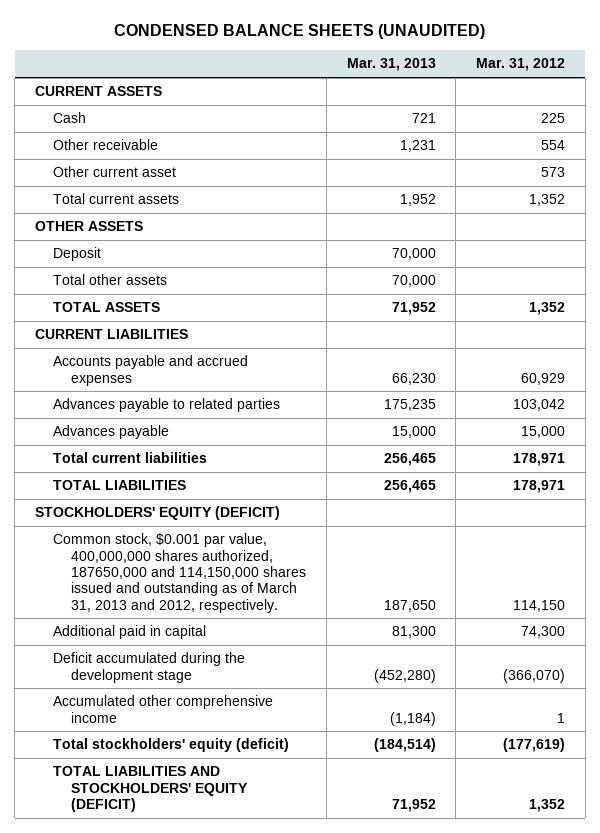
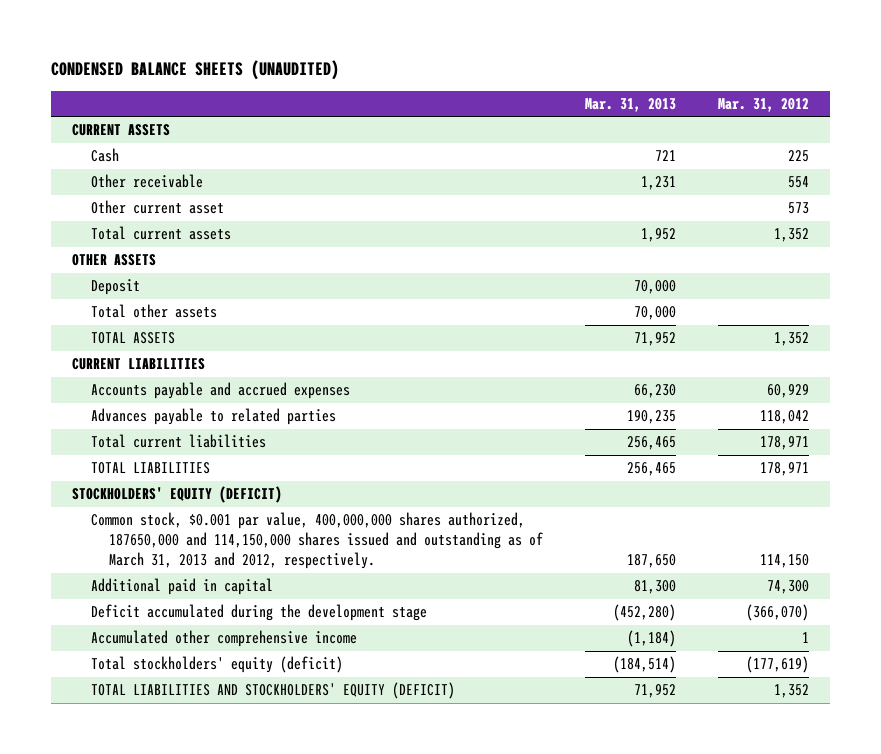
- Advances payable to related parties | 175,235 | 103,042
- Advances payable | 15,000 | 15,000
+ Advances payable to related parties | 190,235 | 118,042

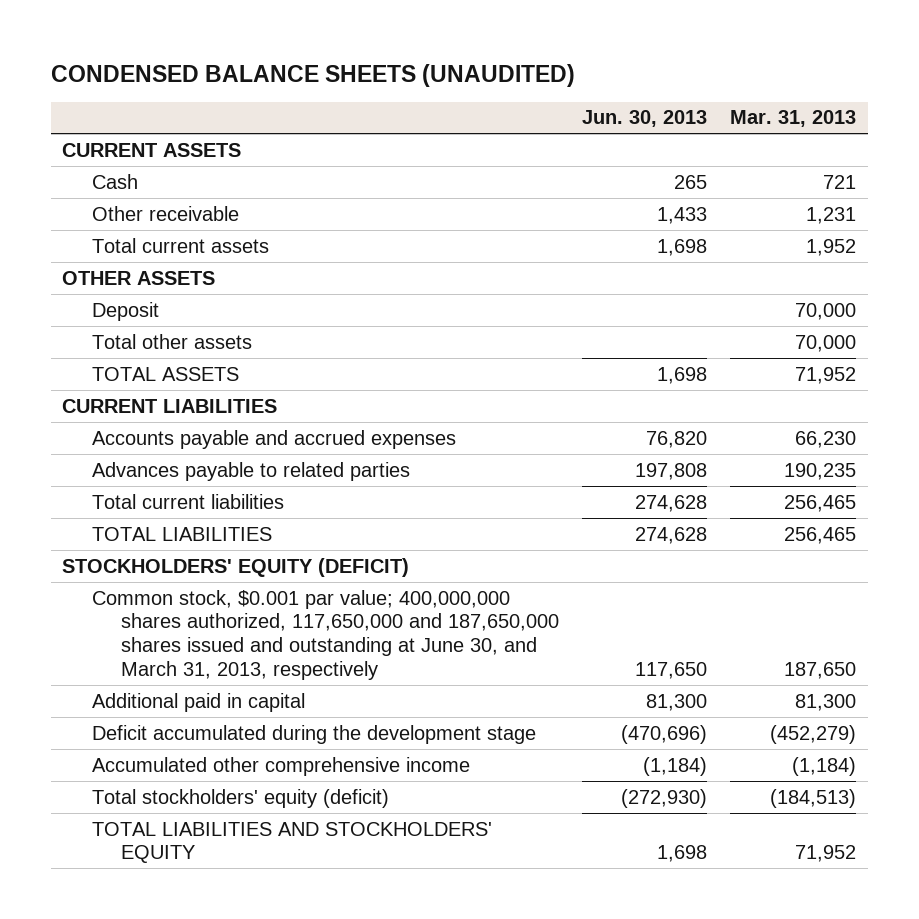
- | Mar. 31, 2013 | Mar. 31, 2012
+ | Jun. 30, 2013 | Mar. 31, 2013
- Other current asset | | 573
- Common stock, $0.001 par value, 400,000,000 shares authorized, 187650,000 and 114,150,000 shares issued and outstanding as of March 31, 2013 and 2012, respectively. | 187,650 | 114,150
+ Common stock, $0.001 par value; 400,000,000 shares authorized, 117,650,000 and 187,650,000 shares issued and outstanding at June 30, and March 31, 2013, respectively | 117,650 | 187,650
- Deficit accumulated during the development stage | (452,280) | (366,070)
+ Deficit accumulated during the development stage | (470,696) | (452,279)
- Total stockholders' equity (deficit) | (184,514) | (177,619)
- TOTAL LIABILITIES AND STOCKHOLDERS' EQUITY (DEFICIT) | 71,952 | 1,352
+ Total stockholders' equity (deficit) | (272,930) | (184,513)
+ TOTAL LIABILITIES AND STOCKHOLDERS' EQUITY | 1,698 | 71,952

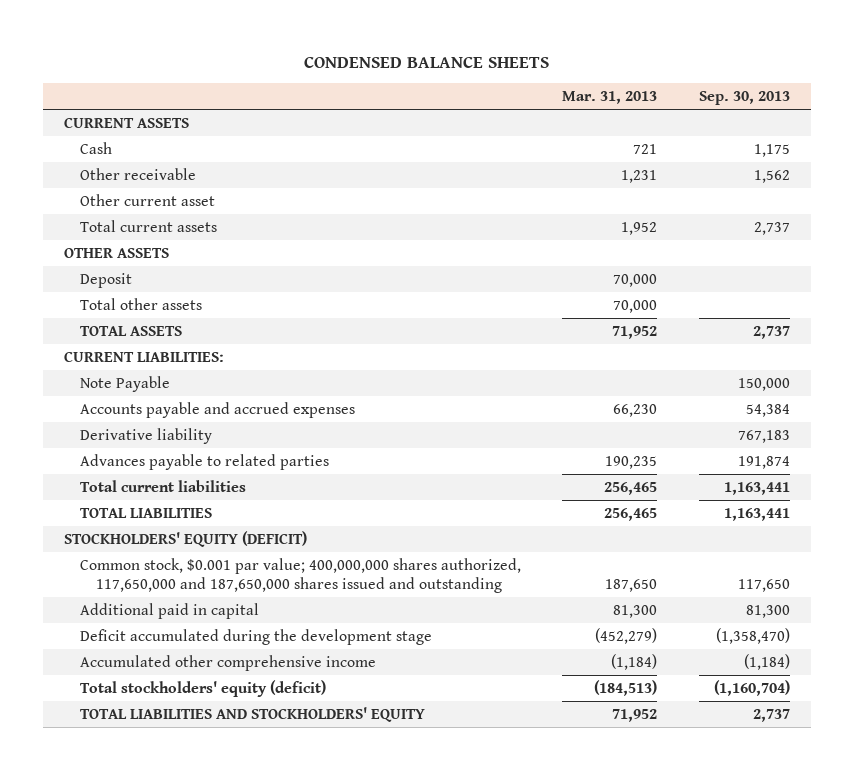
- CONDENSED BALANCE SHEETS (UNAUDITED)
+ CONDENSED BALANCE SHEETS
- | Jun. 30, 2013 | Mar. 31, 2013
+ | Mar. 31, 2013 | Sep. 30, 2013
+ Other current asset
- CURRENT LIABILITIES
+ CURRENT LIABILITIES:
+ Note Payable | | 150,000
+ Derivative liability | | 767,183
- Common stock, $0.001 par value; 400,000,000 shares authorized, 117,650,000 and 187,650,000 shares issued and outstanding at June 30, and March 31, 2013, respectively | 117,650 | 187,650
+ Common stock, $0.001 par value; 400,000,000 shares authorized, 117,650,000 and 187,650,000 shares issued and outstanding | 187,650 | 117,650

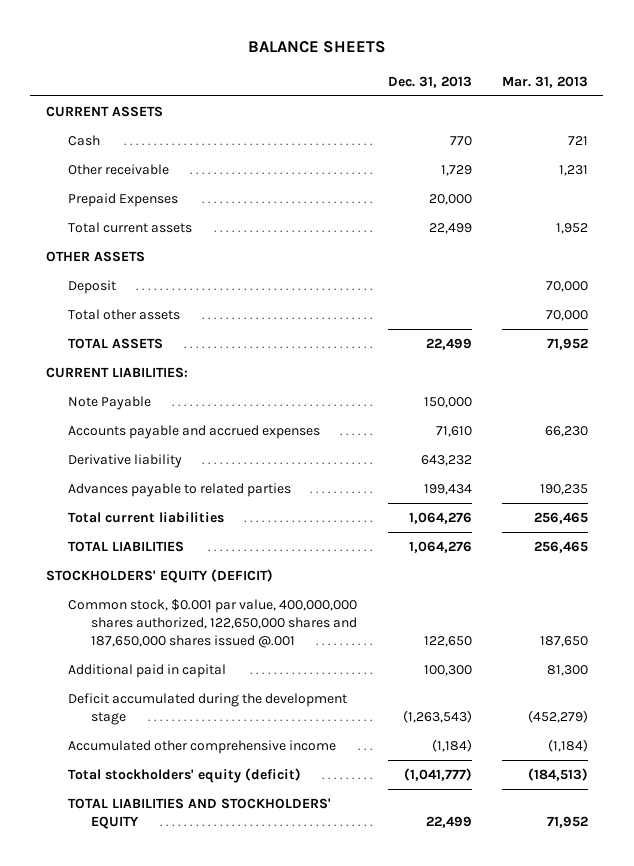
- CONDENSED BALANCE SHEETS
+ BALANCE SHEETS
- | Mar. 31, 2013 | Sep. 30, 2013
+ | Dec. 31, 2013 | Mar. 31, 2013
- Other current asset
+ Prepaid Expenses | 20,000 |
- Common stock, $0.001 par value; 400,000,000 shares authorized, 117,650,000 and 187,650,000 shares issued and outstanding | 187,650 | 117,650
+ Common stock, $0.001 par value, 400,000,000 shares authorized, 122,650,000 shares and 187,650,000 shares issued @.001 | 122,650 | 187,650

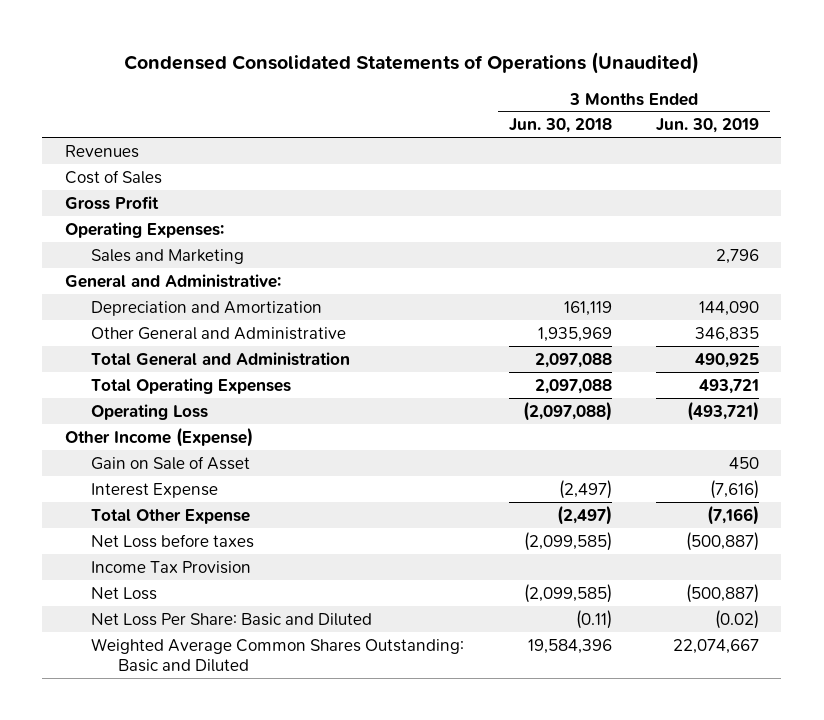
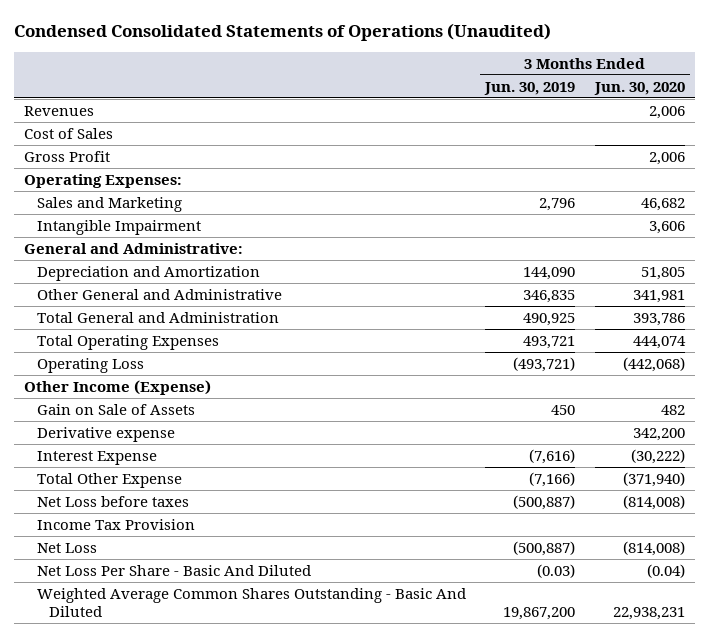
- | 3 Months Ended Jun. 30, 2018 | 3 Months Ended Jun. 30, 2019
+ | 3 Months Ended Jun. 30, 2019 | 3 Months Ended Jun. 30, 2020
+ Intangible Impairment | | 3,606
- Gain on Sale of Asset | | 450
+ Gain on Sale of Assets | 450 | 482
+ Derivative expense | | 342,200
- Net Loss Per Share: Basic and Diluted | (0.11) | (0.02)
- Weighted Average Common Shares Outstanding: Basic and Diluted | 19,584,396 | 22,074,667
+ Net Loss Per Share - Basic And Diluted | (0.03) | (0.04)
+ Weighted Average Common Shares Outstanding - Basic And Diluted | 19,867,200 | 22,938,231

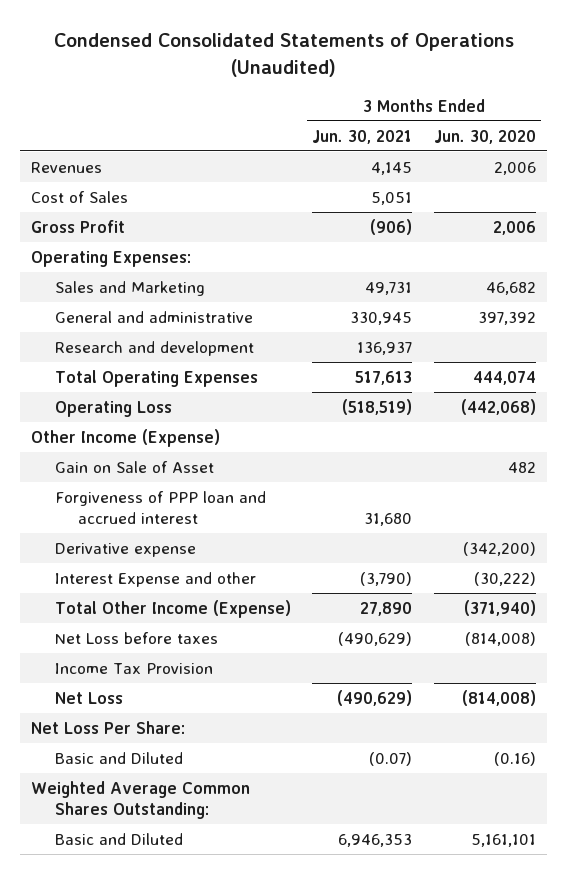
- | 3 Months Ended Jun. 30, 2019 | 3 Months Ended Jun. 30, 2020
+ | 3 Months Ended Jun. 30, 2021 | 3 Months Ended Jun. 30, 2020
- Intangible Impairment | | 3,606
- General and Administrative:
- Depreciation and Amortization | 144,090 | 51,805
- Other General and Administrative | 346,835 | 341,981
- Total General and Administration | 490,925 | 393,786
+ General and administrative | 330,945 | 397,392
+ Research and development | 136,937 |
- Gain on Sale of Assets | 450 | 482
- Derivative expense | | 342,200
- Interest Expense | (7,616) | (30,222)
- Total Other Expense | (7,166) | (371,940)
+ Gain on Sale of Asset | | 482
+ Forgiveness of PPP loan and accrued interest | 31,680 |
+ Derivative expense | | (342,200)
+ Interest Expense and other | (3,790) | (30,222)
+ Total Other Income (Expense) | 27,890 | (371,940)
- Net Loss Per Share - Basic And Diluted | (0.03) | (0.04)
- Weighted Average Common Shares Outstanding - Basic And Diluted | 19,867,200 | 22,938,231
+ Net Loss Per Share:
+ Basic and Diluted | (0.07) | (0.16)
+ Weighted Average Common Shares Outstanding:
+ Basic and Diluted | 6,946,353 | 5,161,101

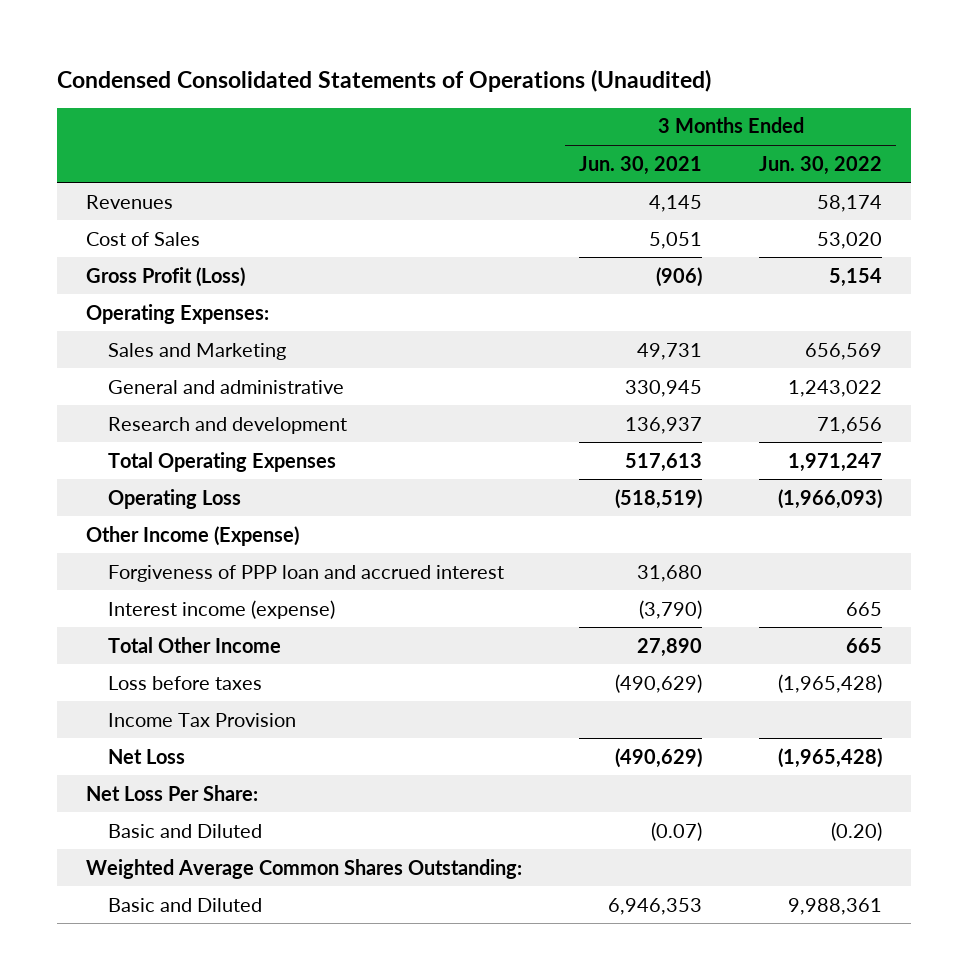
- | 3 Months Ended Jun. 30, 2021 | 3 Months Ended Jun. 30, 2020
+ | 3 Months Ended Jun. 30, 2021 | 3 Months Ended Jun. 30, 2022
- Gross Profit | (906) | 2,006
+ Gross Profit (Loss) | (906) | 5,154
- Gain on Sale of Asset | | 482
- Derivative expense | | (342,200)
- Interest Expense and other | (3,790) | (30,222)
- Total Other Income (Expense) | 27,890 | (371,940)
- Net Loss before taxes | (490,629) | (814,008)
+ Interest income (expense) | (3,790) | 665
+ Total Other Income | 27,890 | 665
+ Loss before taxes | (490,629) | (1,965,428)

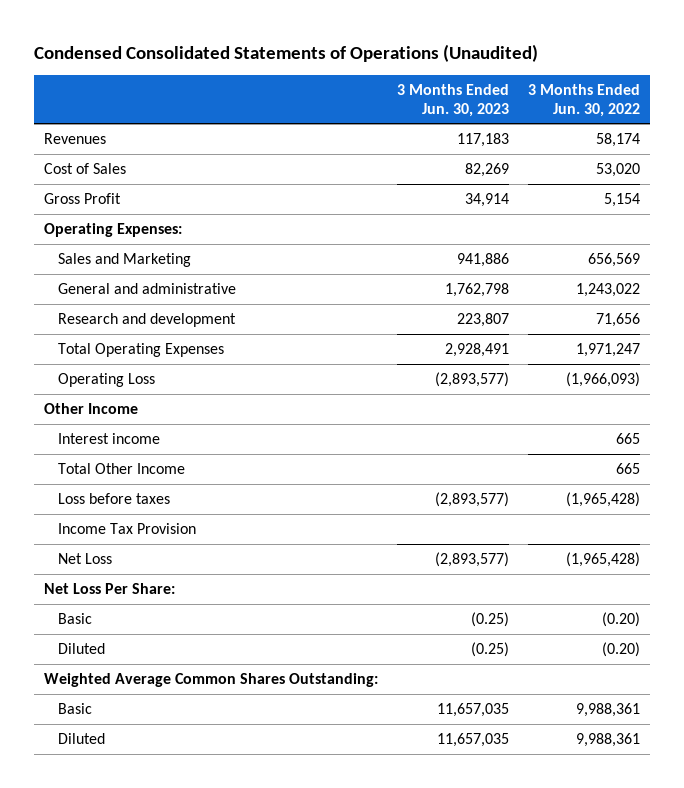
- | 3 Months Ended Jun. 30, 2021 | 3 Months Ended Jun. 30, 2022
+ | 3 Months Ended Jun. 30, 2023 | 3 Months Ended Jun. 30, 2022
- Gross Profit (Loss) | (906) | 5,154
+ Gross Profit | 34,914 | 5,154
- Other Income (Expense)
- Forgiveness of PPP loan and accrued interest | 31,680 |
- Interest income (expense) | (3,790) | 665
+ Other Income
+ Interest income | | 665
- Basic and Diluted | (0.07) | (0.20)
+ Basic | (0.25) | (0.20)
+ Diluted | (0.25) | (0.20)
- Basic and Diluted | 6,946,353 | 9,988,361
+ Basic | 11,657,035 | 9,988,361
+ Diluted | 11,657,035 | 9,988,361

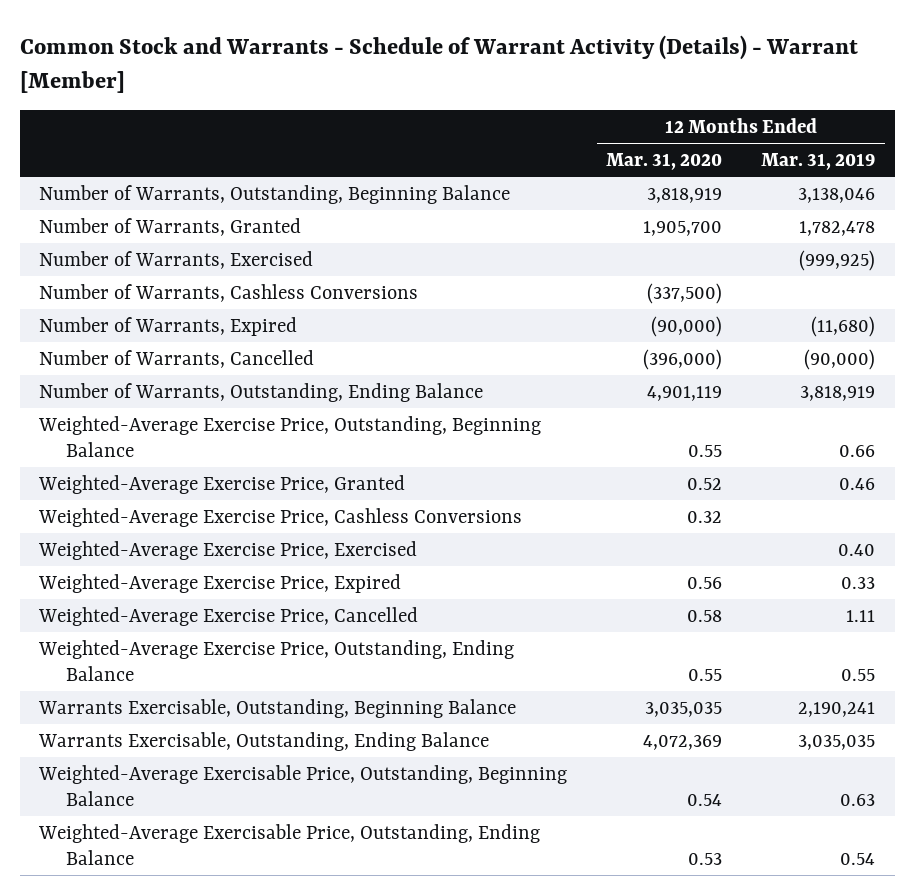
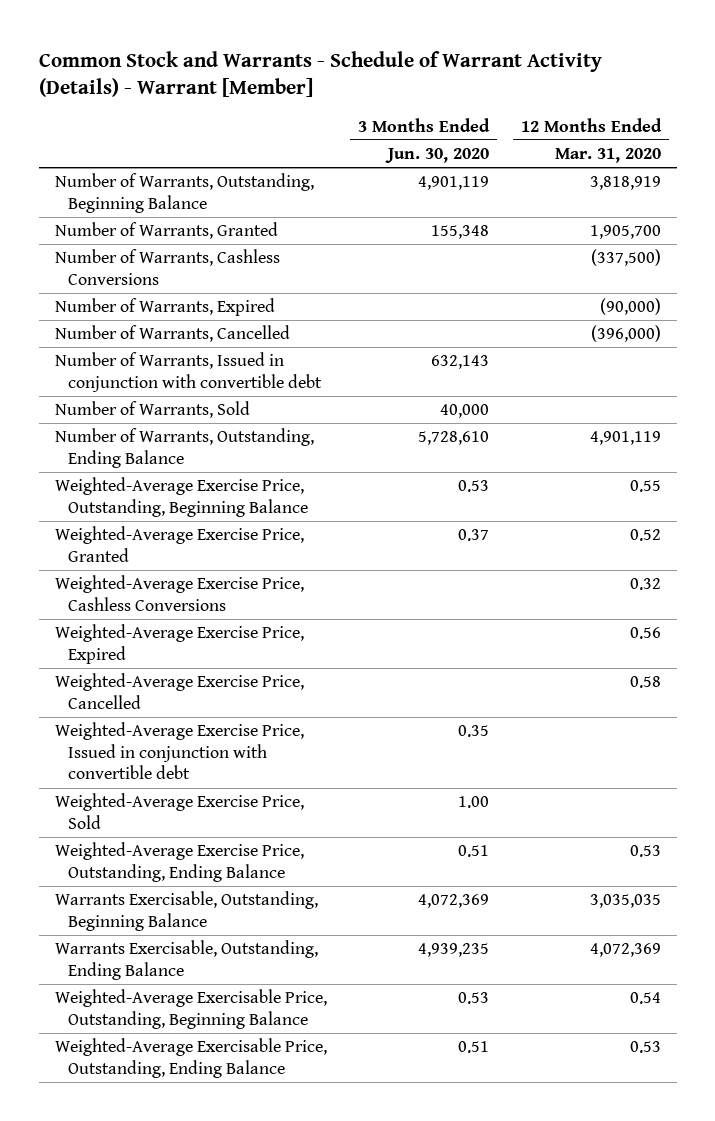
- | 12 Months Ended Mar. 31, 2020 | 12 Months Ended Mar. 31, 2019
+ | 3 Months Ended Jun. 30, 2020 | 12 Months Ended Mar. 31, 2020
- Number of Warrants, Exercised | | (999,925)
+ Number of Warrants, Issued in conjunction with convertible debt | 632,143 |
+ Number of Warrants, Sold | 40,000 |
- Weighted-Average Exercise Price, Exercised | | 0.40
- Weighted-Average Exercise Price, Outstanding, Ending Balance | 0.55 | 0.55
+ Weighted-Average Exercise Price, Issued in conjunction with convertible debt | 0.35 |
+ Weighted-Average Exercise Price, Sold | 1.00 |
+ Weighted-Average Exercise Price, Outstanding, Ending Balance | 0.51 | 0.53

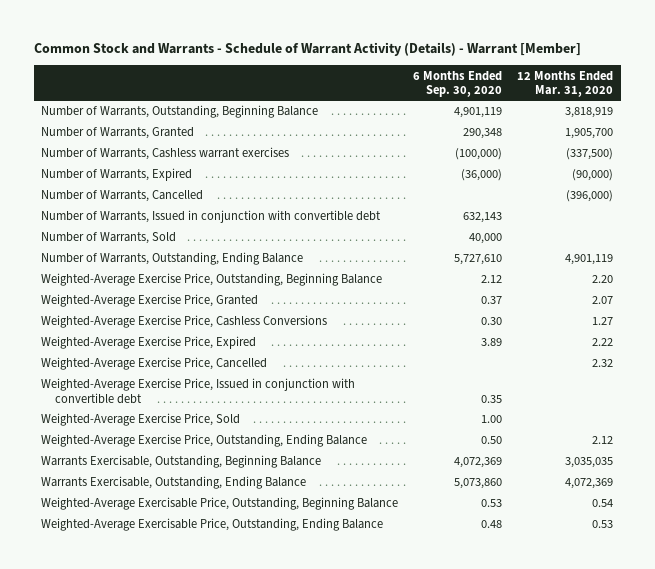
- | 3 Months Ended Jun. 30, 2020 | 12 Months Ended Mar. 31, 2020
+ | 6 Months Ended Sep. 30, 2020 | 12 Months Ended Mar. 31, 2020
- Number of Warrants, Cashless Conversions | | (337,500)
+ Number of Warrants, Cashless warrant exercises | (100,000) | (337,500)
- Weighted-Average Exercise Price, Outstanding, Beginning Balance | 0.53 | 0.55
- Weighted-Average Exercise Price, Granted | 0.37 | 0.52
- Weighted-Average Exercise Price, Cashless Conversions | | 0.32
- Weighted-Average Exercise Price, Expired | | 0.56
- Weighted-Average Exercise Price, Cancelled | | 0.58
+ Weighted-Average Exercise Price, Outstanding, Beginning Balance | 2.12 | 2.20
+ Weighted-Average Exercise Price, Granted | 0.37 | 2.07
+ Weighted-Average Exercise Price, Cashless Conversions | 0.30 | 1.27
+ Weighted-Average Exercise Price, Expired | 3.89 | 2.22
+ Weighted-Average Exercise Price, Cancelled | | 2.32
- Weighted-Average Exercise Price, Outstanding, Ending Balance | 0.51 | 0.53
+ Weighted-Average Exercise Price, Outstanding, Ending Balance | 0.50 | 2.12

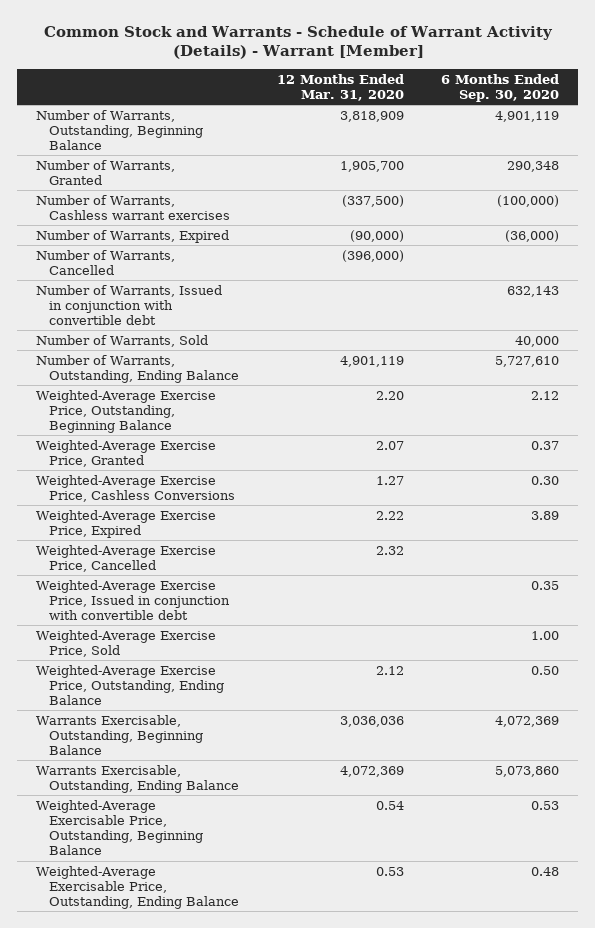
- | 6 Months Ended Sep. 30, 2020 | 12 Months Ended Mar. 31, 2020
+ | 12 Months Ended Mar. 31, 2020 | 6 Months Ended Sep. 30, 2020
- Number of Warrants, Outstanding, Beginning Balance | 4,901,119 | 3,818,919
+ Number of Warrants, Outstanding, Beginning Balance | 3,818,909 | 4,901,119
- Warrants Exercisable, Outstanding, Beginning Balance | 4,072,369 | 3,035,035
+ Warrants Exercisable, Outstanding, Beginning Balance | 3,036,036 | 4,072,369

